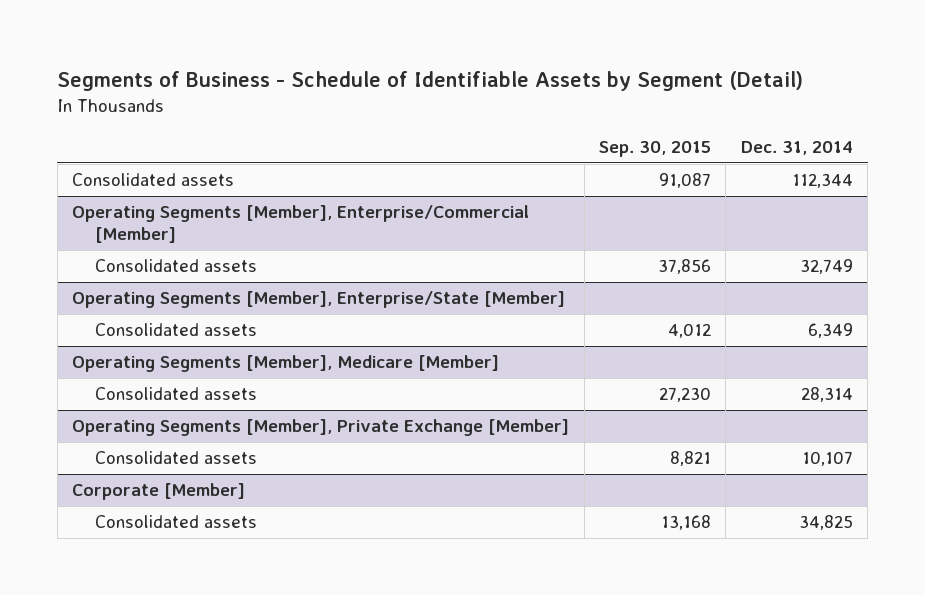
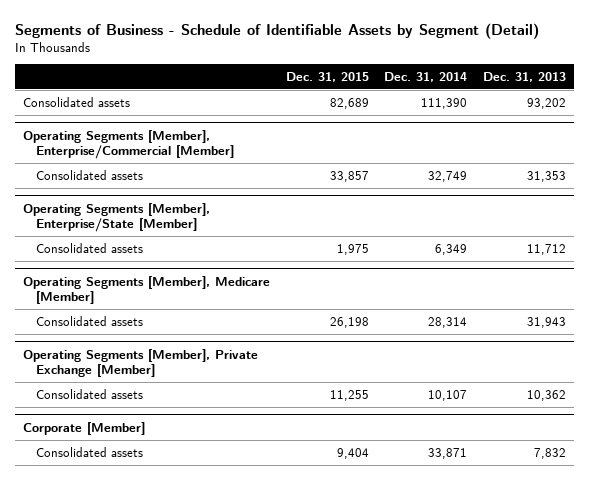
- | Sep. 30, 2015 | Dec. 31, 2014
+ | Dec. 31, 2015 | Dec. 31, 2014 | Dec. 31, 2013
- Consolidated assets | 91,087 | 112,344
+ Consolidated assets | 82,689 | 111,390 | 93,202
@ Corporate [Member]
- Consolidated assets | 13,168 | 34,825
+ Consolidated assets | 9,404 | 33,871 | 7,832

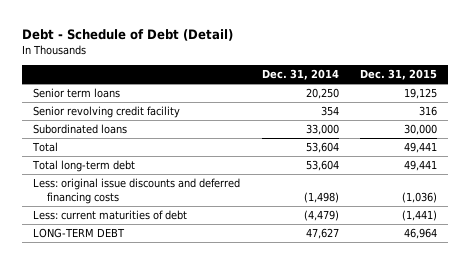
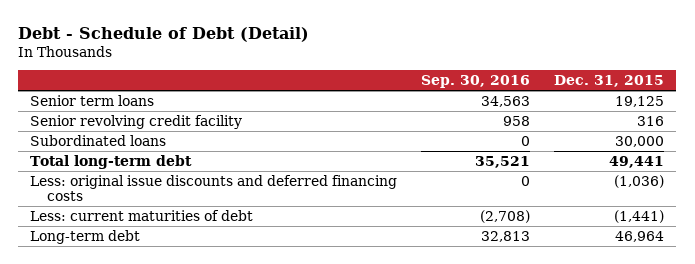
- | Dec. 31, 2014 | Dec. 31, 2015
+ | Sep. 30, 2016 | Dec. 31, 2015
- Total | 53,604 | 49,441
- LONG-TERM DEBT | 47,627 | 46,964
+ Long-term debt | 32,813 | 46,964

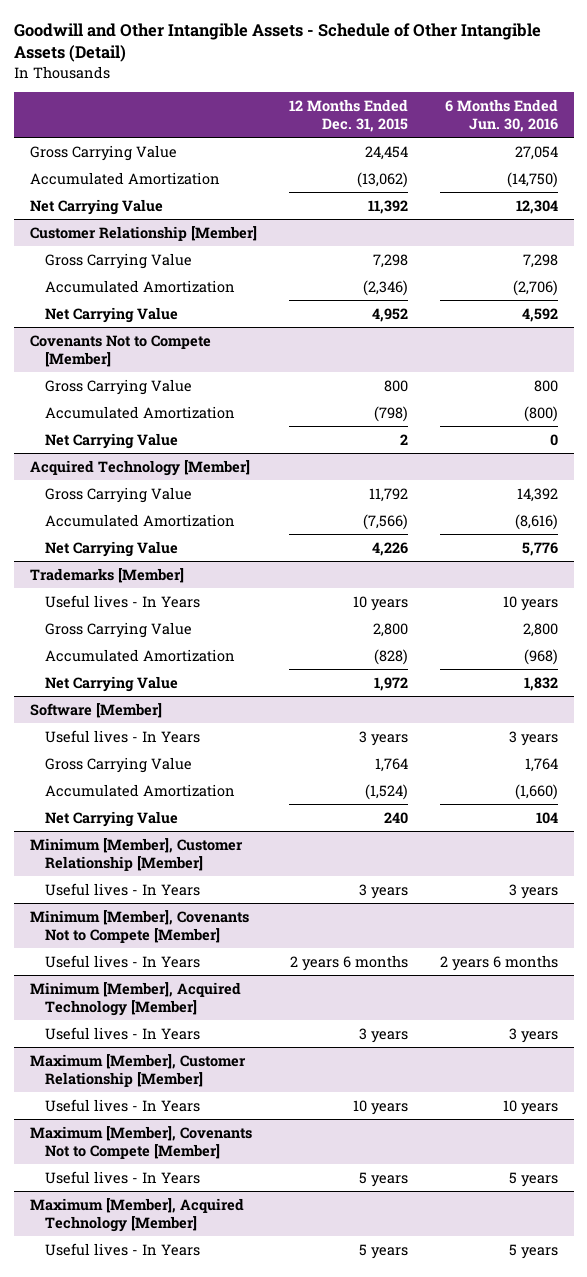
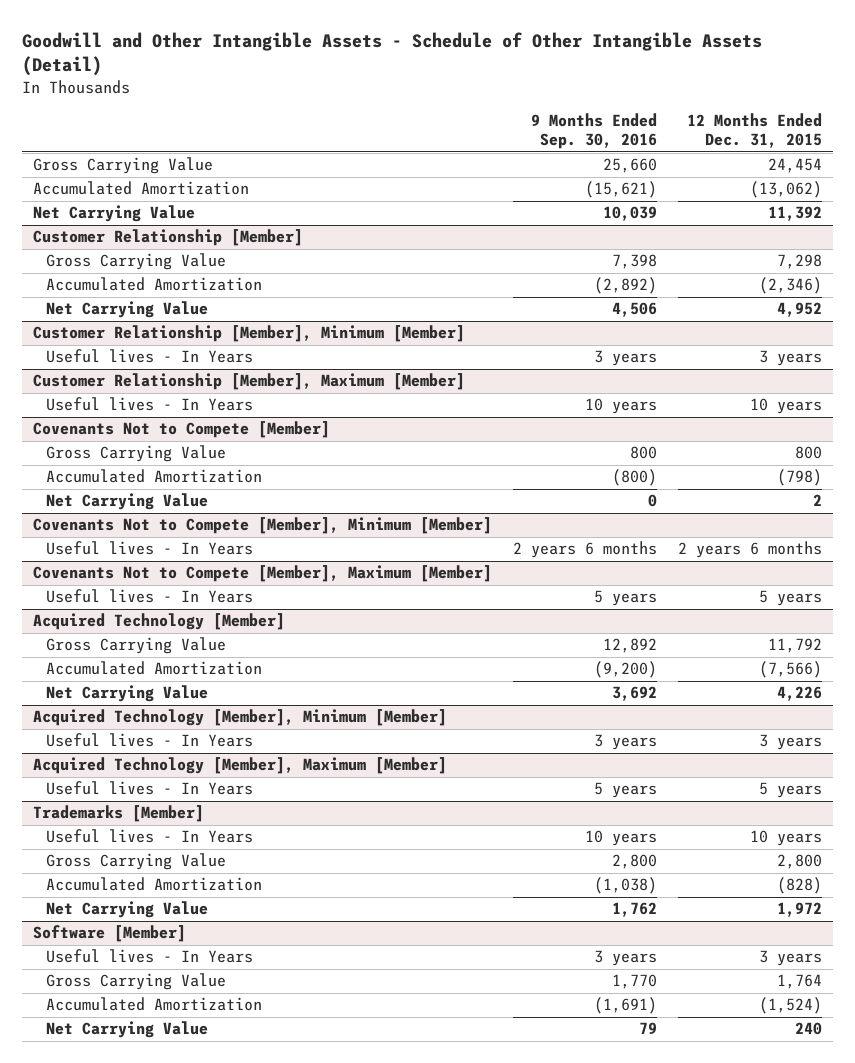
- | 12 Months Ended Dec. 31, 2015 | 6 Months Ended Jun. 30, 2016
+ | 9 Months Ended Sep. 30, 2016 | 12 Months Ended Dec. 31, 2015
+ Customer Relationship [Member], Minimum [Member]
+ Useful lives - In Years | 3 years | 3 years
+ Customer Relationship [Member], Maximum [Member]
+ Useful lives - In Years | 10 years | 10 years
+ Covenants Not to Compete [Member], Minimum [Member]
+ Useful lives - In Years | 2 years 6 months | 2 years 6 months
+ Covenants Not to Compete [Member], Maximum [Member]
+ Useful lives - In Years | 5 years | 5 years
+ Acquired Technology [Member], Minimum [Member]
+ Useful lives - In Years | 3 years | 3 years
+ Acquired Technology [Member], Maximum [Member]
+ Useful lives - In Years | 5 years | 5 years
- Minimum [Member], Customer Relationship [Member]
- Useful lives - In Years | 3 years | 3 years
- Minimum [Member], Covenants Not to Compete [Member]
- Useful lives - In Years | 2 years 6 months | 2 years 6 months
- Minimum [Member], Acquired Technology [Member]
- Useful lives - In Years | 3 years | 3 years
- Maximum [Member], Customer Relationship [Member]
- Useful lives - In Years | 10 years | 10 years
- Maximum [Member], Covenants Not to Compete [Member]
- Useful lives - In Years | 5 years | 5 years
- Maximum [Member], Acquired Technology [Member]
- Useful lives - In Years | 5 years | 5 years

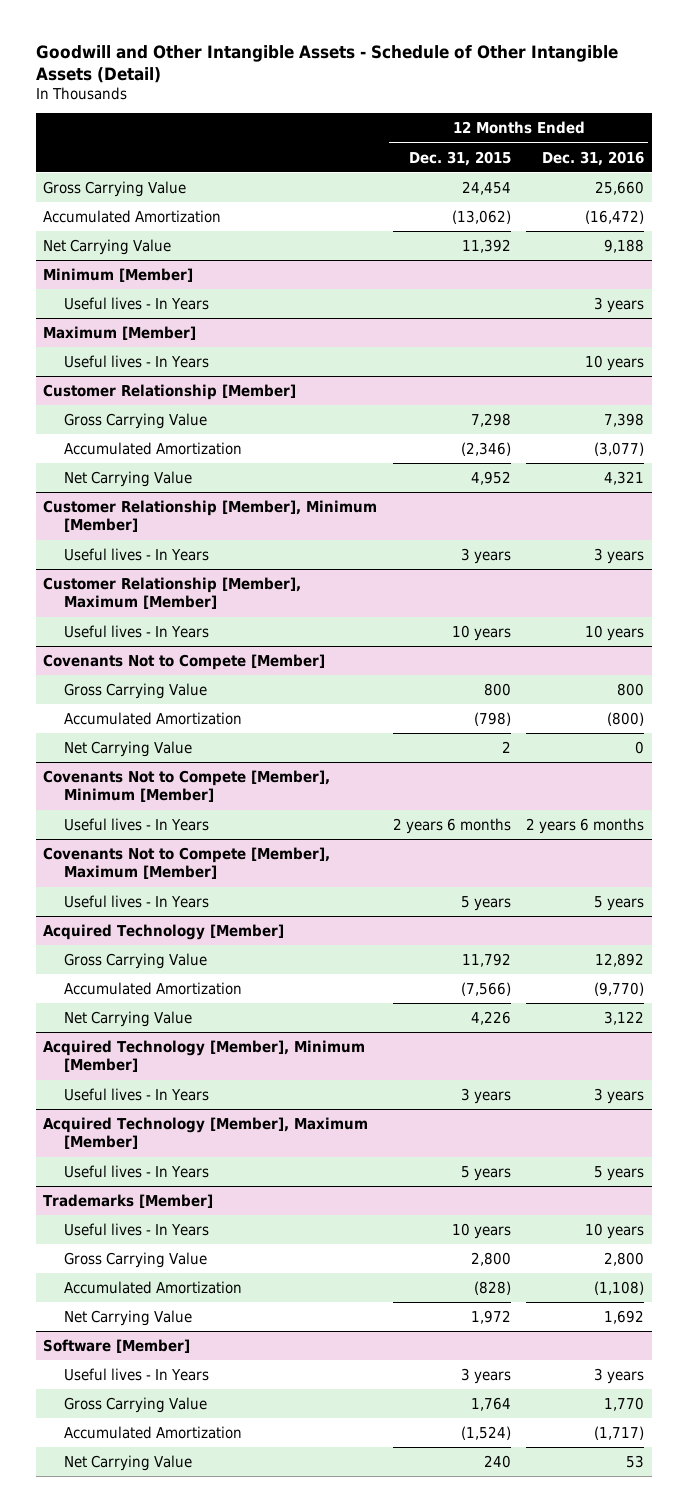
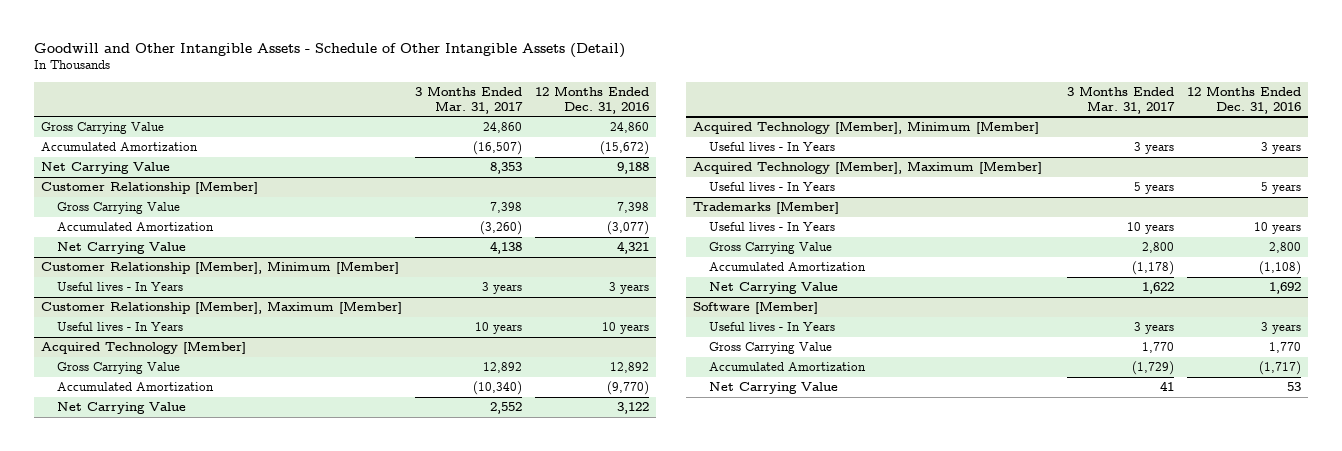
- | 12 Months Ended Dec. 31, 2015 | 12 Months Ended Dec. 31, 2016
+ | 3 Months Ended Mar. 31, 2017 | 12 Months Ended Dec. 31, 2016
- Gross Carrying Value | 24,454 | 25,660
- Accumulated Amortization | (13,062) | (16,472)
+ Gross Carrying Value | 24,860 | 24,860
+ Accumulated Amortization | (16,507) | (15,672)
- Minimum [Member]
- Useful lives - In Years | | 3 years
- Maximum [Member]
- Useful lives - In Years | | 10 years
- Covenants Not to Compete [Member]
- Gross Carrying Value | 800 | 800
- Accumulated Amortization | (798) | (800)
- Net Carrying Value | 2 | 0
- Covenants Not to Compete [Member], Minimum [Member]
- Useful lives - In Years | 2 years 6 months | 2 years 6 months
- Covenants Not to Compete [Member], Maximum [Member]
- Useful lives - In Years | 5 years | 5 years

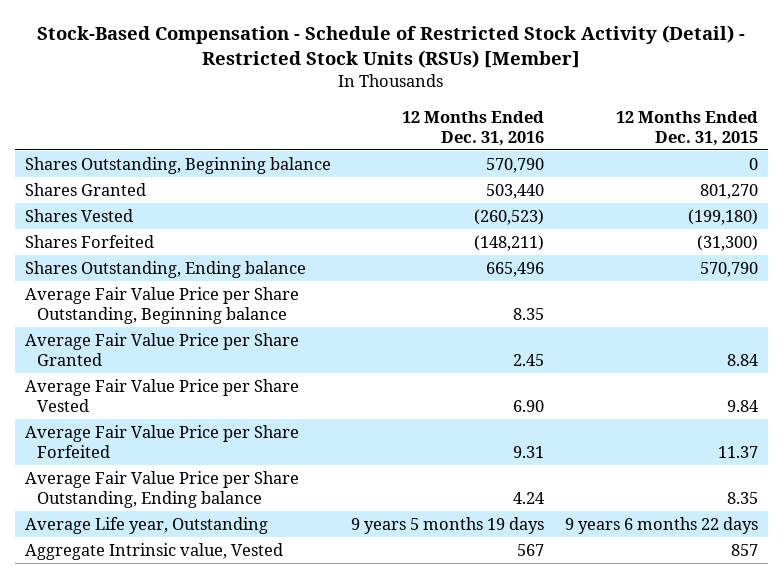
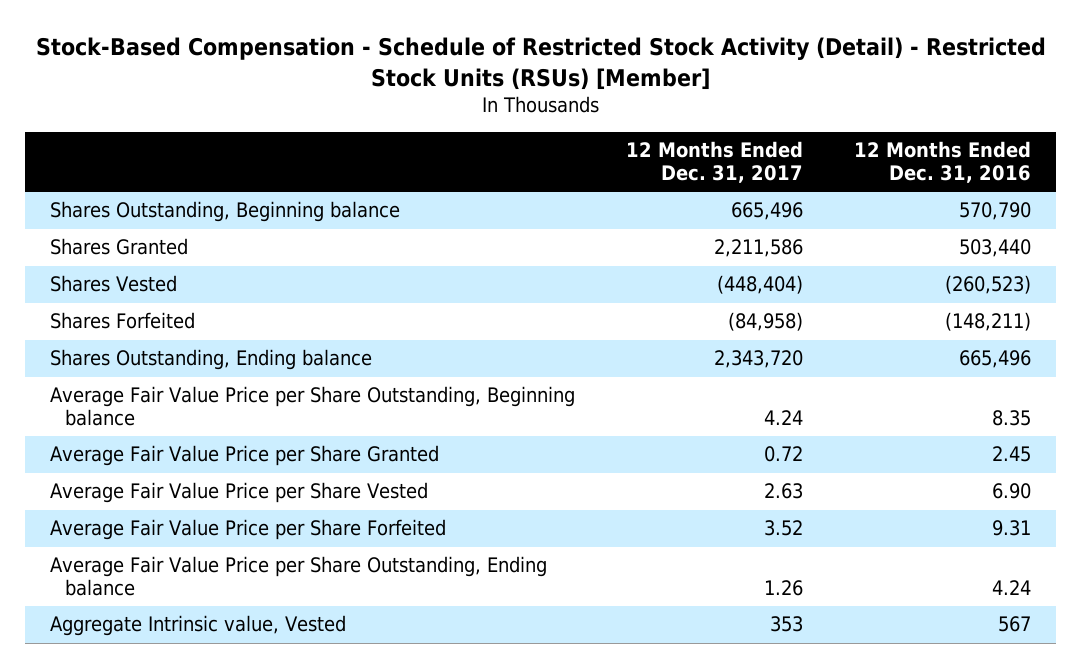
- | 12 Months Ended Dec. 31, 2016 | 12 Months Ended Dec. 31, 2015
+ | 12 Months Ended Dec. 31, 2017 | 12 Months Ended Dec. 31, 2016
- Average Life year, Outstanding | 9 years 5 months 19 days | 9 years 6 months 22 days

